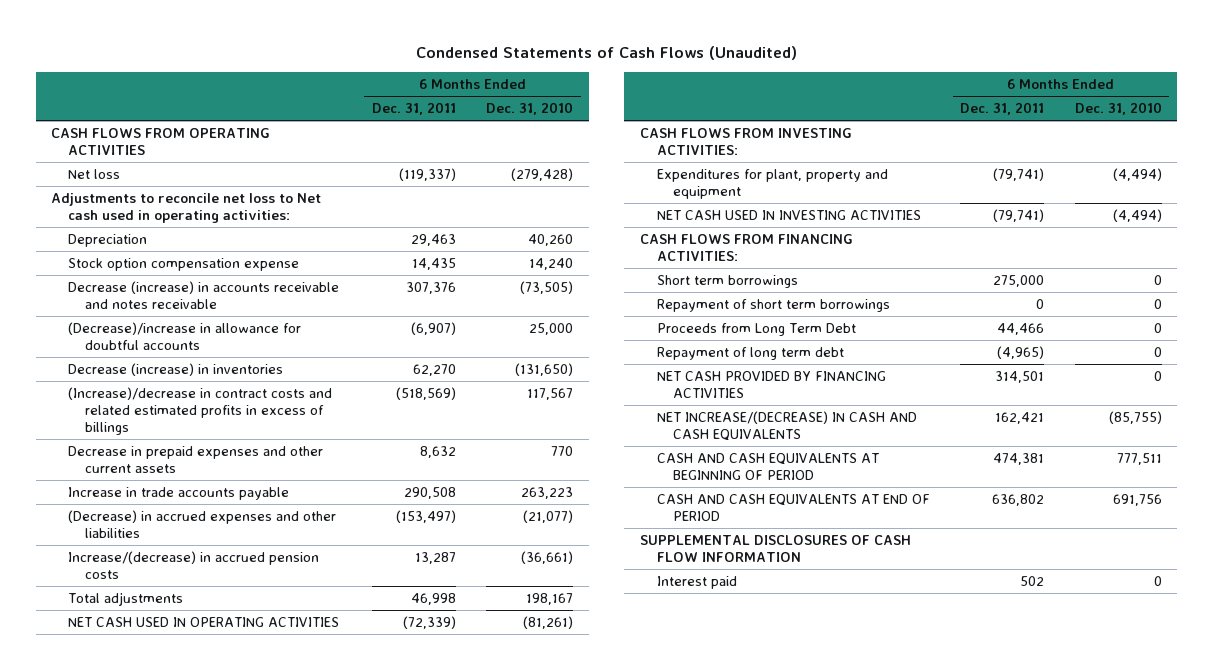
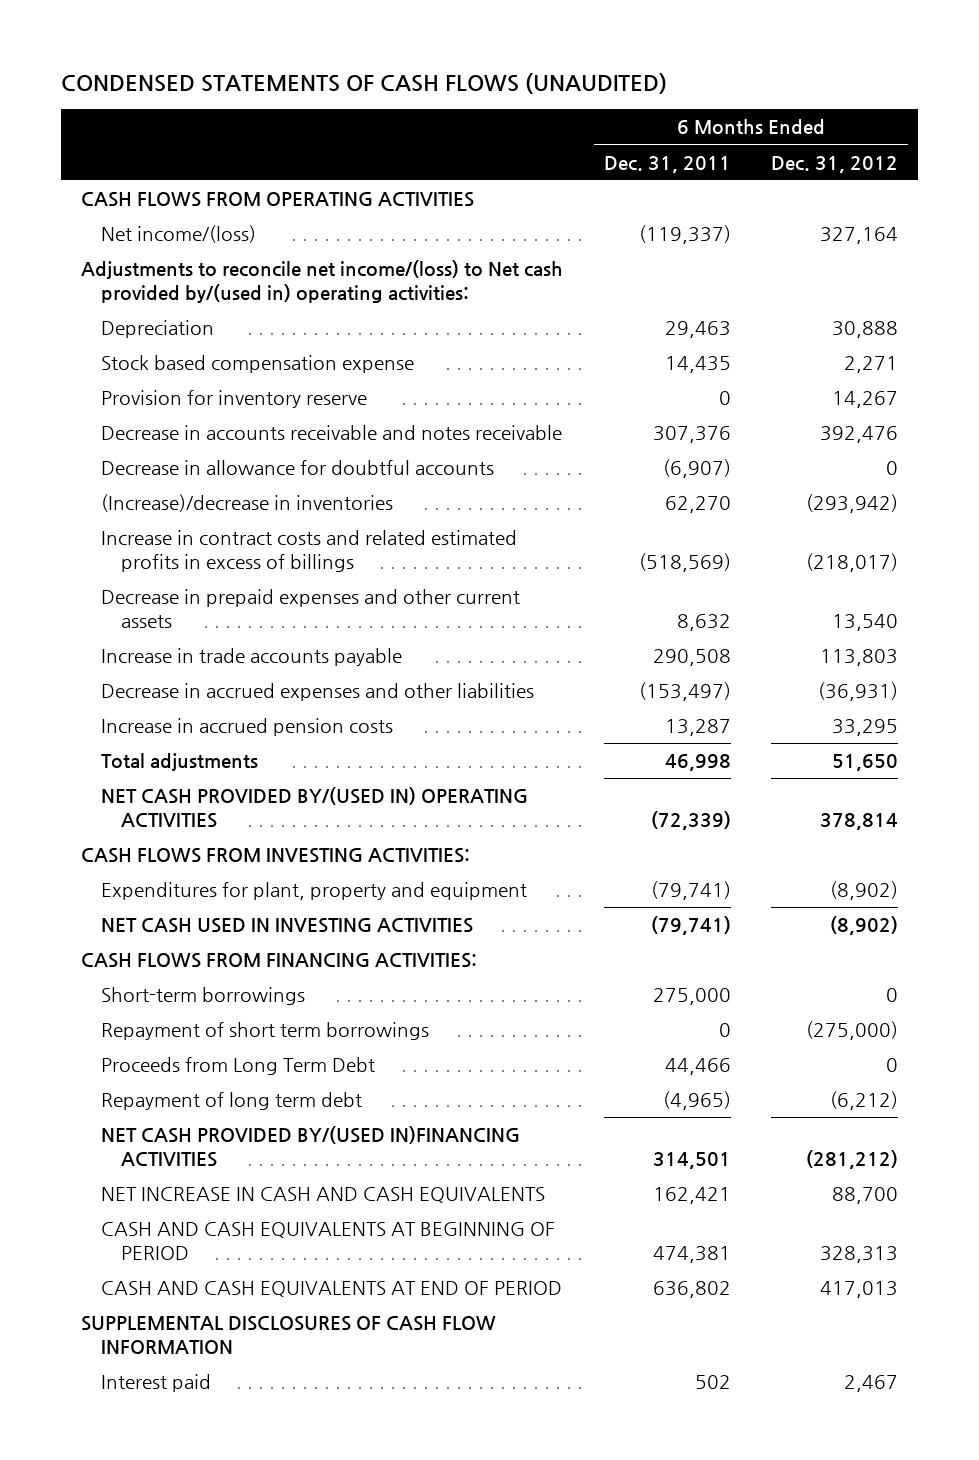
- Condensed Statements of Cash Flows (Unaudited)
+ CONDENSED STATEMENTS OF CASH FLOWS (UNAUDITED)
- | 6 Months Ended Dec. 31, 2011 | 6 Months Ended Dec. 31, 2010
+ | 6 Months Ended Dec. 31, 2011 | 6 Months Ended Dec. 31, 2012
- Net loss | (119,337) | (279,428)
- Adjustments to reconcile net loss to Net cash used in operating activities:
+ Net income/(loss) | (119,337) | 327,164
+ Adjustments to reconcile net income/(loss) to Net cash provided by/(used in) operating activities:
- Stock option compensation expense | 14,435 | 14,240
- Decrease (increase) in accounts receivable and notes receivable | 307,376 | (73,505)
- (Decrease)/increase in allowance for doubtful accounts | (6,907) | 25,000
- Decrease (increase) in inventories | 62,270 | (131,650)
- (Increase)/decrease in contract costs and related estimated profits in excess of billings | (518,569) | 117,567
+ Stock based compensation expense | 14,435 | 2,271
+ Provision for inventory reserve | 0 | 14,267
+ Decrease in accounts receivable and notes receivable | 307,376 | 392,476
+ Decrease in allowance for doubtful accounts | (6,907) | 0
+ (Increase)/decrease in inventories | 62,270 | (293,942)
+ Increase in contract costs and related estimated profits in excess of billings | (518,569) | (218,017)
- (Decrease) in accrued expenses and other liabilities | (153,497) | (21,077)
- Increase/(decrease) in accrued pension costs | 13,287 | (36,661)
+ Decrease in accrued expenses and other liabilities | (153,497) | (36,931)
+ Increase in accrued pension costs | 13,287 | 33,295
- NET CASH USED IN OPERATING ACTIVITIES | (72,339) | (81,261)
+ NET CASH PROVIDED BY/(USED IN) OPERATING ACTIVITIES | (72,339) | 378,814
- Short term borrowings | 275,000 | 0
+ Short-term borrowings | 275,000 | 0
- NET CASH PROVIDED BY FINANCING ACTIVITIES | 314,501 | 0
- NET INCREASE/(DECREASE) IN CASH AND CASH EQUIVALENTS | 162,421 | (85,755)
+ NET CASH PROVIDED BY/(USED IN)FINANCING ACTIVITIES | 314,501 | (281,212)
+ NET INCREASE IN CASH AND CASH EQUIVALENTS | 162,421 | 88,700

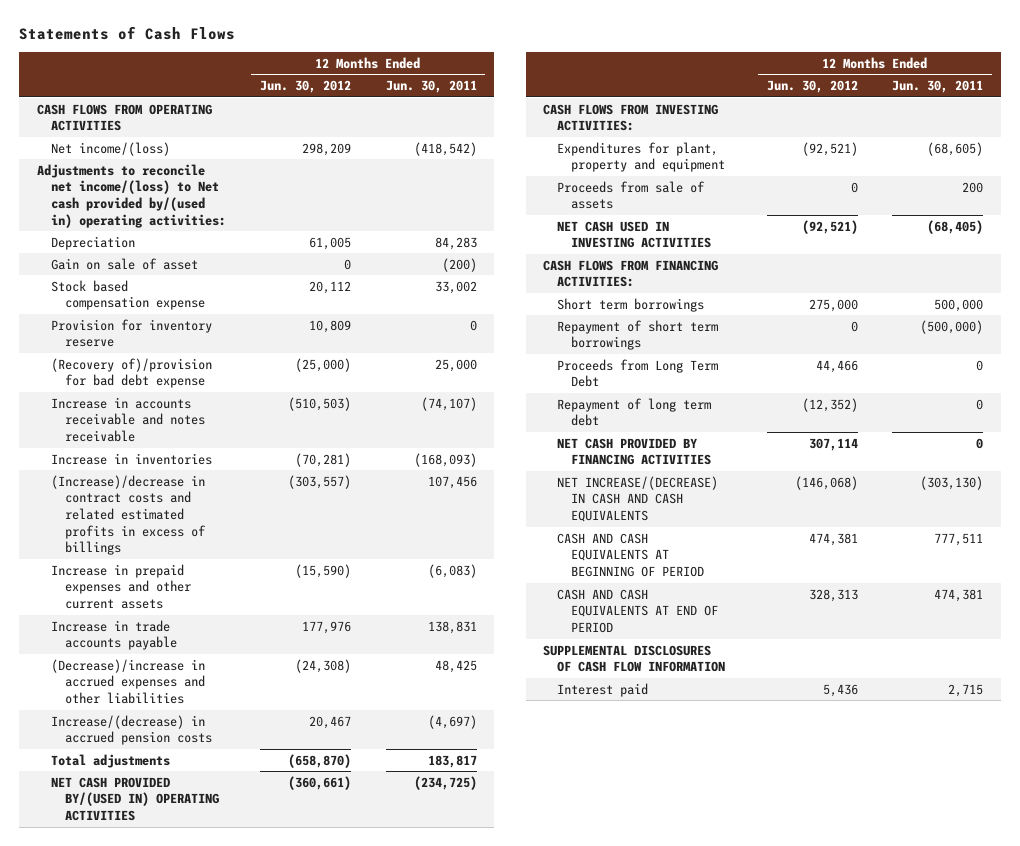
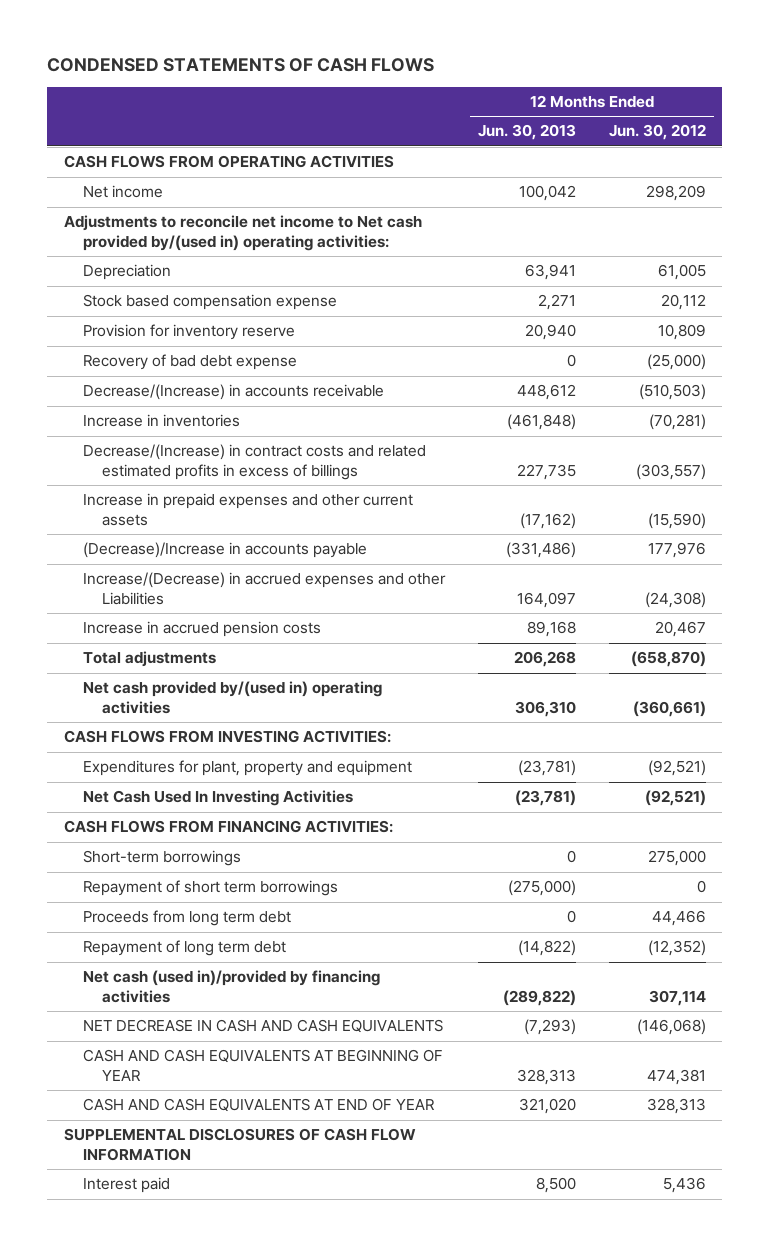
- Statements of Cash Flows
+ CONDENSED STATEMENTS OF CASH FLOWS
- | 12 Months Ended Jun. 30, 2012 | 12 Months Ended Jun. 30, 2011
+ | 12 Months Ended Jun. 30, 2013 | 12 Months Ended Jun. 30, 2012
- Net income/(loss) | 298,209 | (418,542)
- Adjustments to reconcile net income/(loss) to Net cash provided by/(used in) operating activities:
+ Net income | 100,042 | 298,209
+ Adjustments to reconcile net income to Net cash provided by/(used in) operating activities:
- Gain on sale of asset | 0 | (200)
- (Recovery of)/provision for bad debt expense | (25,000) | 25,000
- Increase in accounts receivable and notes receivable | (510,503) | (74,107)
+ Recovery of bad debt expense | 0 | (25,000)
+ Decrease/(Increase) in accounts receivable | 448,612 | (510,503)
- (Increase)/decrease in contract costs and related estimated profits in excess of billings | (303,557) | 107,456
+ Decrease/(Increase) in contract costs and related estimated profits in excess of billings | 227,735 | (303,557)
- Increase in trade accounts payable | 177,976 | 138,831
- (Decrease)/increase in accrued expenses and other liabilities | (24,308) | 48,425
- Increase/(decrease) in accrued pension costs | 20,467 | (4,697)
+ (Decrease)/Increase in accounts payable | (331,486) | 177,976
+ Increase/(Decrease) in accrued expenses and other Liabilities | 164,097 | (24,308)
+ Increase in accrued pension costs | 89,168 | 20,467
- NET CASH PROVIDED BY/(USED IN) OPERATING ACTIVITIES | (360,661) | (234,725)
+ Net cash provided by/(used in) operating activities | 306,310 | (360,661)
- Proceeds from sale of assets | 0 | 200
- NET CASH USED IN INVESTING ACTIVITIES | (92,521) | (68,405)
+ Net Cash Used In Investing Activities | (23,781) | (92,521)
- Short term borrowings | 275,000 | 500,000
+ Short-term borrowings | 0 | 275,000
- Proceeds from Long Term Debt | 44,466 | 0
+ Proceeds from long term debt | 0 | 44,466
- NET CASH PROVIDED BY FINANCING ACTIVITIES | 307,114 | 0
- NET INCREASE/(DECREASE) IN CASH AND CASH EQUIVALENTS | (146,068) | (303,130)
- CASH AND CASH EQUIVALENTS AT BEGINNING OF PERIOD | 474,381 | 777,511
- CASH AND CASH EQUIVALENTS AT END OF PERIOD | 328,313 | 474,381
+ Net cash (used in)/provided by financing activities | (289,822) | 307,114
+ NET DECREASE IN CASH AND CASH EQUIVALENTS | (7,293) | (146,068)
+ CASH AND CASH EQUIVALENTS AT BEGINNING OF YEAR | 328,313 | 474,381
+ CASH AND CASH EQUIVALENTS AT END OF YEAR | 321,020 | 328,313

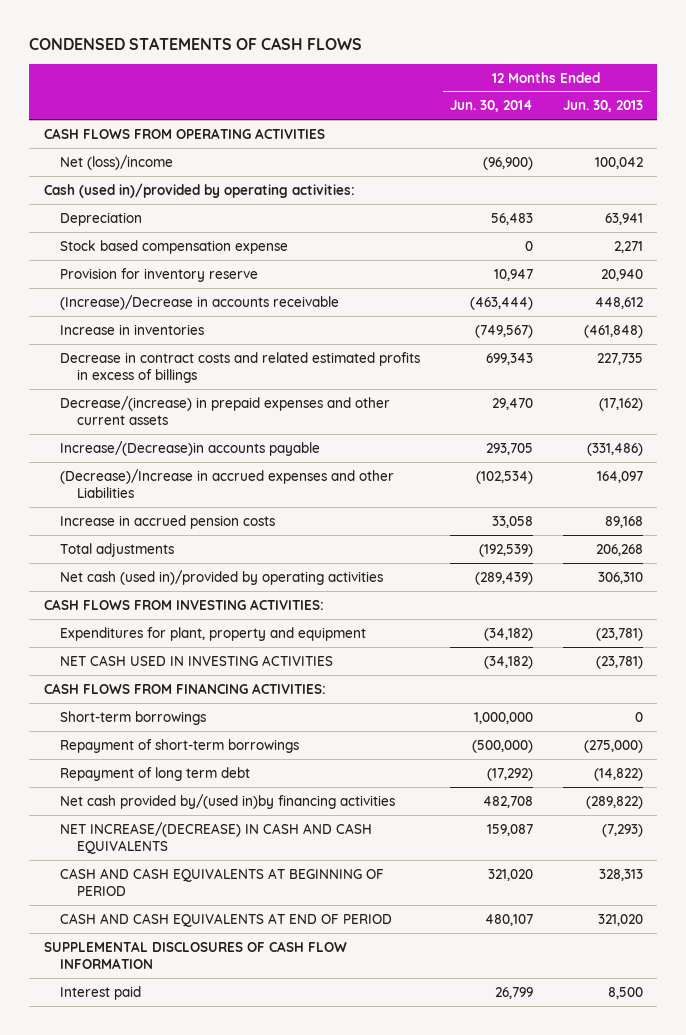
- | 12 Months Ended Jun. 30, 2013 | 12 Months Ended Jun. 30, 2012
+ | 12 Months Ended Jun. 30, 2014 | 12 Months Ended Jun. 30, 2013
- Net income | 100,042 | 298,209
- Adjustments to reconcile net income to Net cash provided by/(used in) operating activities:
+ Net (loss)/income | (96,900) | 100,042
+ Cash (used in)/provided by operating activities:
- Recovery of bad debt expense | 0 | (25,000)
- Decrease/(Increase) in accounts receivable | 448,612 | (510,503)
+ (Increase)/Decrease in accounts receivable | (463,444) | 448,612
- Decrease/(Increase) in contract costs and related estimated profits in excess of billings | 227,735 | (303,557)
- Increase in prepaid expenses and other current assets | (17,162) | (15,590)
- (Decrease)/Increase in accounts payable | (331,486) | 177,976
- Increase/(Decrease) in accrued expenses and other Liabilities | 164,097 | (24,308)
+ Decrease in contract costs and related estimated profits in excess of billings | 699,343 | 227,735
+ Decrease/(increase) in prepaid expenses and other current assets | 29,470 | (17,162)
+ Increase/(Decrease)in accounts payable | 293,705 | (331,486)
+ (Decrease)/Increase in accrued expenses and other Liabilities | (102,534) | 164,097
- Net cash provided by/(used in) operating activities | 306,310 | (360,661)
+ Net cash (used in)/provided by operating activities | (289,439) | 306,310
- Net Cash Used In Investing Activities | (23,781) | (92,521)
+ NET CASH USED IN INVESTING ACTIVITIES | (34,182) | (23,781)
- Repayment of short term borrowings | (275,000) | 0
- Proceeds from long term debt | 0 | 44,466
+ Repayment of short-term borrowings | (500,000) | (275,000)
- Net cash (used in)/provided by financing activities | (289,822) | 307,114
- NET DECREASE IN CASH AND CASH EQUIVALENTS | (7,293) | (146,068)
- CASH AND CASH EQUIVALENTS AT BEGINNING OF YEAR | 328,313 | 474,381
- CASH AND CASH EQUIVALENTS AT END OF YEAR | 321,020 | 328,313
+ Net cash provided by/(used in)by financing activities | 482,708 | (289,822)
+ NET INCREASE/(DECREASE) IN CASH AND CASH EQUIVALENTS | 159,087 | (7,293)
+ CASH AND CASH EQUIVALENTS AT BEGINNING OF PERIOD | 321,020 | 328,313
+ CASH AND CASH EQUIVALENTS AT END OF PERIOD | 480,107 | 321,020

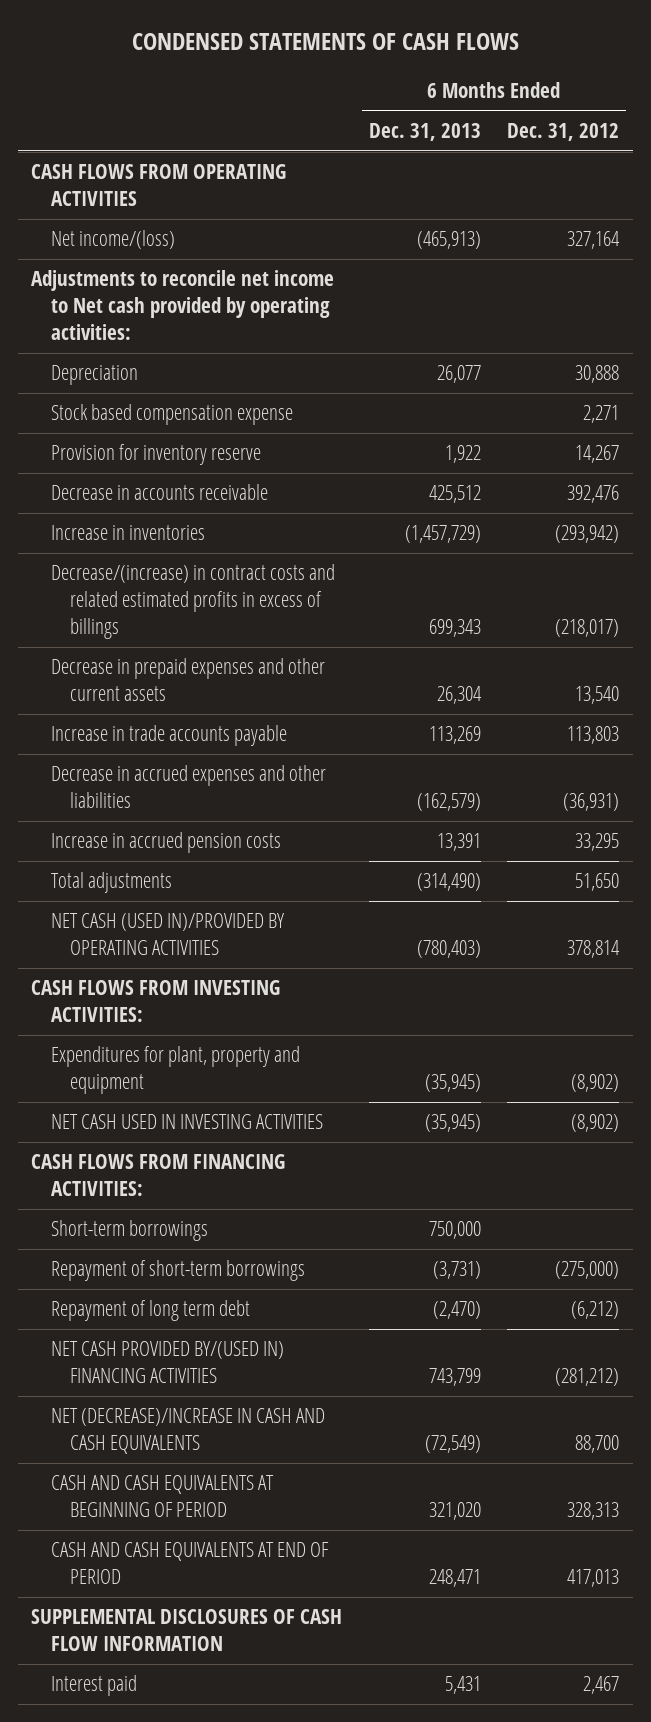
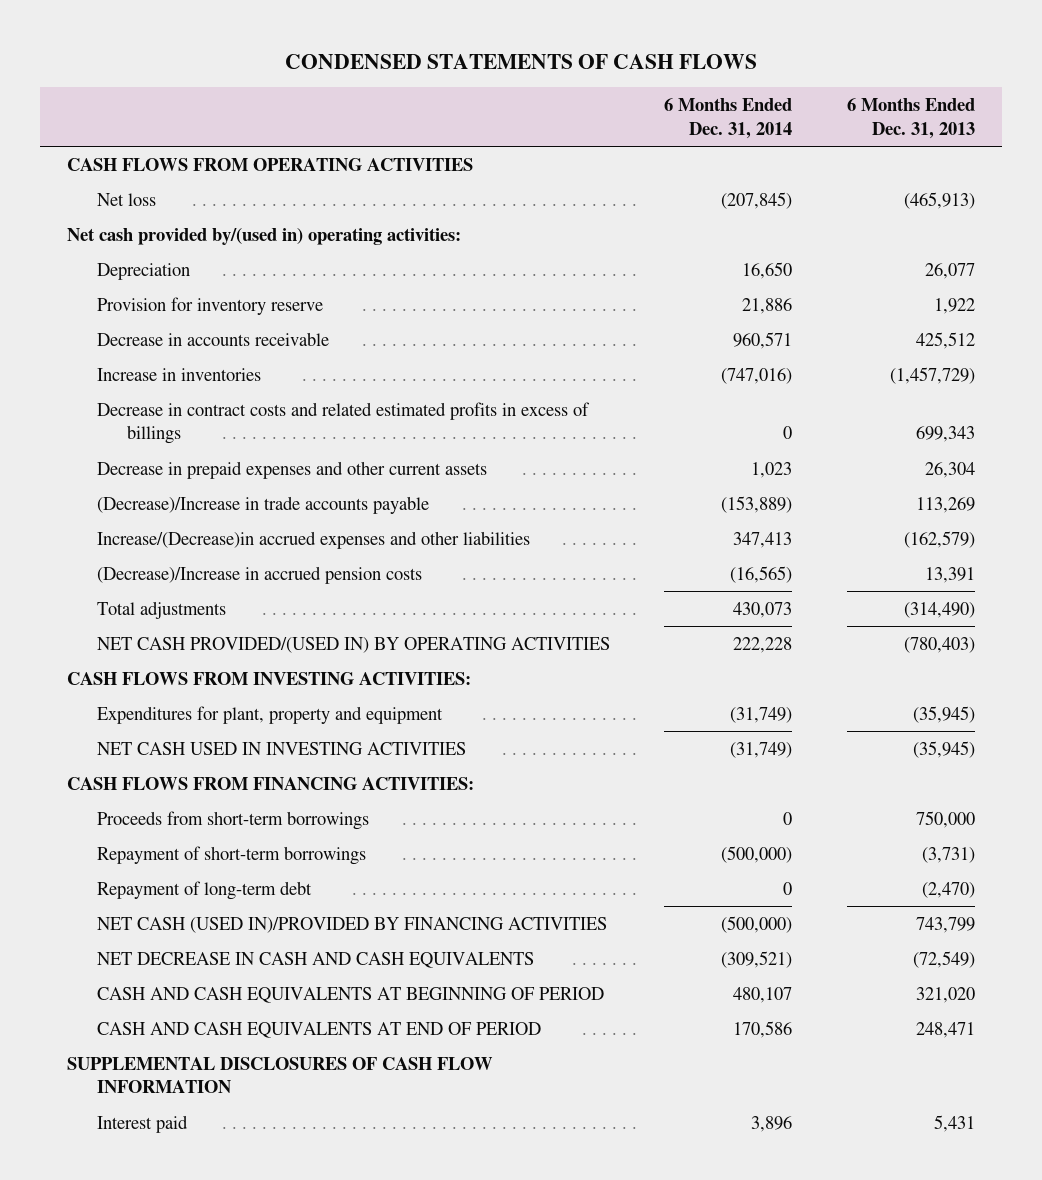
- | 6 Months Ended Dec. 31, 2013 | 6 Months Ended Dec. 31, 2012
+ | 6 Months Ended Dec. 31, 2014 | 6 Months Ended Dec. 31, 2013
- Net income/(loss) | (465,913) | 327,164
- Adjustments to reconcile net income to Net cash provided by operating activities:
+ Net loss | (207,845) | (465,913)
+ Net cash provided by/(used in) operating activities:
- Stock based compensation expense | | 2,271
- Decrease/(increase) in contract costs and related estimated profits in excess of billings | 699,343 | (218,017)
+ Decrease in contract costs and related estimated profits in excess of billings | 0 | 699,343
- Increase in trade accounts payable | 113,269 | 113,803
- Decrease in accrued expenses and other liabilities | (162,579) | (36,931)
- Increase in accrued pension costs | 13,391 | 33,295
+ (Decrease)/Increase in trade accounts payable | (153,889) | 113,269
+ Increase/(Decrease)in accrued expenses and other liabilities | 347,413 | (162,579)
+ (Decrease)/Increase in accrued pension costs | (16,565) | 13,391
- NET CASH (USED IN)/PROVIDED BY OPERATING ACTIVITIES | (780,403) | 378,814
+ NET CASH PROVIDED/(USED IN) BY OPERATING ACTIVITIES | 222,228 | (780,403)
- Short-term borrowings | 750,000 |
+ Proceeds from short-term borrowings | 0 | 750,000
- Repayment of long term debt | (2,470) | (6,212)
- NET CASH PROVIDED BY/(USED IN) FINANCING ACTIVITIES | 743,799 | (281,212)
- NET (DECREASE)/INCREASE IN CASH AND CASH EQUIVALENTS | (72,549) | 88,700
+ Repayment of long-term debt | 0 | (2,470)
+ NET CASH (USED IN)/PROVIDED BY FINANCING ACTIVITIES | (500,000) | 743,799
+ NET DECREASE IN CASH AND CASH EQUIVALENTS | (309,521) | (72,549)

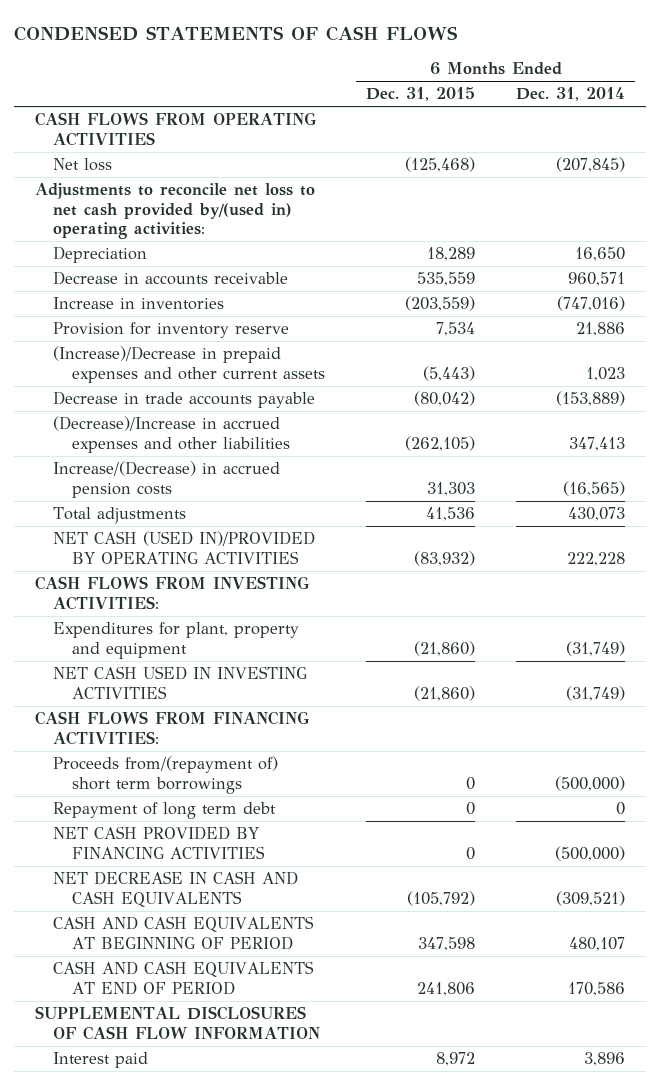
- | 6 Months Ended Dec. 31, 2014 | 6 Months Ended Dec. 31, 2013
+ | 6 Months Ended Dec. 31, 2015 | 6 Months Ended Dec. 31, 2014
- Net cash provided by/(used in) operating activities:
+ Adjustments to reconcile net loss to net cash provided by/(used in) operating activities:
- Decrease in contract costs and related estimated profits in excess of billings | 0 | 699,343
- Decrease in prepaid expenses and other current assets | 1,023 | 26,304
- (Decrease)/Increase in trade accounts payable | (153,889) | 113,269
- Increase/(Decrease)in accrued expenses and other liabilities | 347,413 | (162,579)
- (Decrease)/Increase in accrued pension costs | (16,565) | 13,391
moved down: Provision for inventory reserve | 7,534 | 21,886
+ (Increase)/Decrease in prepaid expenses and other current assets | (5,443) | 1,023
+ Decrease in trade accounts payable | (80,042) | (153,889)
+ (Decrease)/Increase in accrued expenses and other liabilities | (262,105) | 347,413
+ Increase/(Decrease) in accrued pension costs | 31,303 | (16,565)
- NET CASH PROVIDED/(USED IN) BY OPERATING ACTIVITIES | 222,228 | (780,403)
+ NET CASH (USED IN)/PROVIDED BY OPERATING ACTIVITIES | (83,932) | 222,228
- Proceeds from short-term borrowings | 0 | 750,000
- Repayment of short-term borrowings | (500,000) | (3,731)
- Repayment of long-term debt | 0 | (2,470)
- NET CASH (USED IN)/PROVIDED BY FINANCING ACTIVITIES | (500,000) | 743,799
+ Proceeds from/(repayment of) short term borrowings | 0 | (500,000)
+ Repayment of long term debt | 0 | 0
+ NET CASH PROVIDED BY FINANCING ACTIVITIES | 0 | (500,000)

